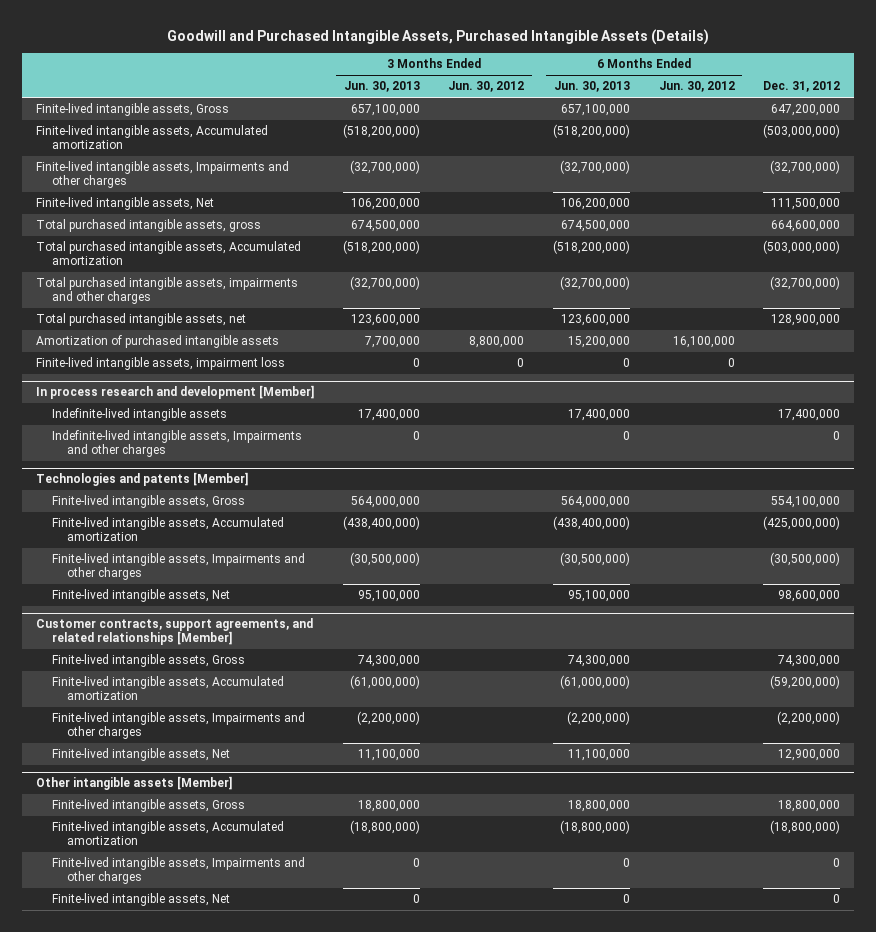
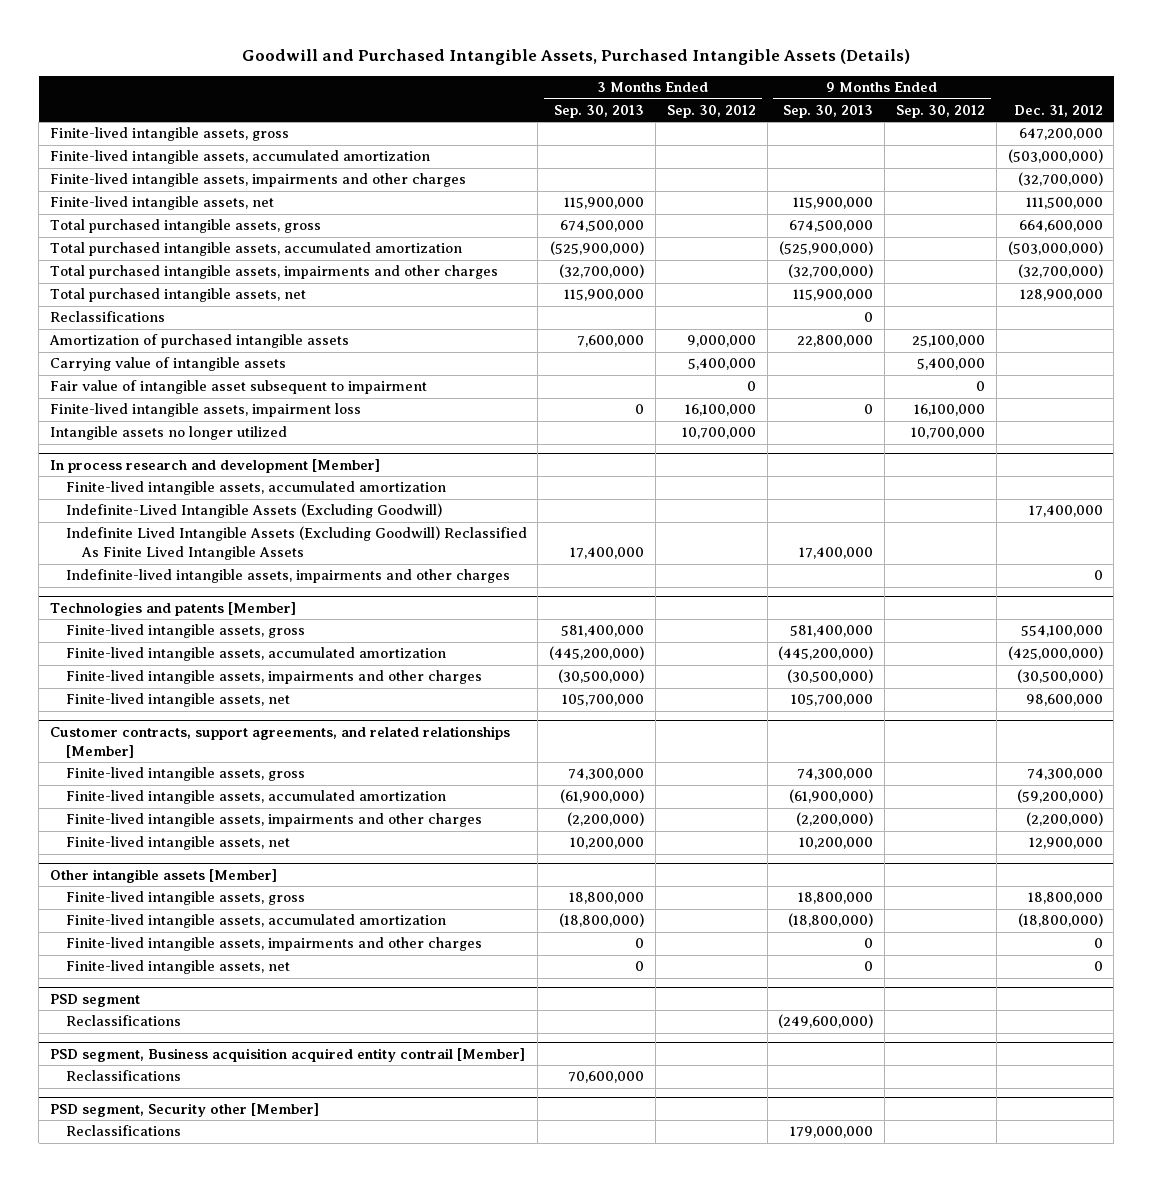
- | 3 Months Ended Jun. 30, 2013 | 3 Months Ended Jun. 30, 2012 | 6 Months Ended Jun. 30, 2013 | 6 Months Ended Jun. 30, 2012 | Dec. 31, 2012
+ | 3 Months Ended Sep. 30, 2013 | 3 Months Ended Sep. 30, 2012 | 9 Months Ended Sep. 30, 2013 | 9 Months Ended Sep. 30, 2012 | Dec. 31, 2012
- Finite-lived intangible assets, Gross | 657,100,000 | | 657,100,000 | | 647,200,000
- Finite-lived intangible assets, Accumulated amortization | (518,200,000) | | (518,200,000) | | (503,000,000)
- Finite-lived intangible assets, Impairments and other charges | (32,700,000) | | (32,700,000) | | (32,700,000)
- Finite-lived intangible assets, Net | 106,200,000 | | 106,200,000 | | 111,500,000
+ Finite-lived intangible assets, gross | | | | | 647,200,000
+ Finite-lived intangible assets, accumulated amortization | | | | | (503,000,000)
+ Finite-lived intangible assets, impairments and other charges | | | | | (32,700,000)
+ Finite-lived intangible assets, net | 115,900,000 | | 115,900,000 | | 111,500,000
- Total purchased intangible assets, Accumulated amortization | (518,200,000) | | (518,200,000) | | (503,000,000)
+ Total purchased intangible assets, accumulated amortization | (525,900,000) | | (525,900,000) | | (503,000,000)
+ Reclassifications | | | 0 | |
+ Carrying value of intangible assets | | 5,400,000 | | 5,400,000 |
+ Fair value of intangible asset subsequent to impairment | | 0 | | 0 |
+ Intangible assets no longer utilized | | 10,700,000 | | 10,700,000 |
@ In process research and development [Member]
- Indefinite-lived intangible assets | 17,400,000 | | 17,400,000 | | 17,400,000
- Indefinite-lived intangible assets, Impairments and other charges | 0 | | 0 | | 0
+ Finite-lived intangible assets, accumulated amortization
+ Indefinite-Lived Intangible Assets (Excluding Goodwill) | | | | | 17,400,000
+ Indefinite Lived Intangible Assets (Excluding Goodwill) Reclassified As Finite Lived Intangible Assets | 17,400,000 | | 17,400,000 | |
+ Indefinite-lived intangible assets, impairments and other charges | | | | | 0
@ Technologies and patents [Member]
- Finite-lived intangible assets, Gross | 564,000,000 | | 564,000,000 | | 554,100,000
- Finite-lived intangible assets, Accumulated amortization | (438,400,000) | | (438,400,000) | | (425,000,000)
- Finite-lived intangible assets, Impairments and other charges | (30,500,000) | | (30,500,000) | | (30,500,000)
- Finite-lived intangible assets, Net | 95,100,000 | | 95,100,000 | | 98,600,000
+ Finite-lived intangible assets, gross | 581,400,000 | | 581,400,000 | | 554,100,000
+ Finite-lived intangible assets, accumulated amortization | (445,200,000) | | (445,200,000) | | (425,000,000)
+ Finite-lived intangible assets, impairments and other charges | (30,500,000) | | (30,500,000) | | (30,500,000)
+ Finite-lived intangible assets, net | 105,700,000 | | 105,700,000 | | 98,600,000
@ Customer contracts, support agreements, and related relationships [Member]
- Finite-lived intangible assets, Gross | 74,300,000 | | 74,300,000 | | 74,300,000
- Finite-lived intangible assets, Accumulated amortization | (61,000,000) | | (61,000,000) | | (59,200,000)
- Finite-lived intangible assets, Impairments and other charges | (2,200,000) | | (2,200,000) | | (2,200,000)
- Finite-lived intangible assets, Net | 11,100,000 | | 11,100,000 | | 12,900,000
+ Finite-lived intangible assets, gross | 74,300,000 | | 74,300,000 | | 74,300,000
+ Finite-lived intangible assets, accumulated amortization | (61,900,000) | | (61,900,000) | | (59,200,000)
+ Finite-lived intangible assets, impairments and other charges | (2,200,000) | | (2,200,000) | | (2,200,000)
+ Finite-lived intangible assets, net | 10,200,000 | | 10,200,000 | | 12,900,000
@ Other intangible assets [Member]
- Finite-lived intangible assets, Gross | 18,800,000 | | 18,800,000 | | 18,800,000
- Finite-lived intangible assets, Accumulated amortization | (18,800,000) | | (18,800,000) | | (18,800,000)
- Finite-lived intangible assets, Impairments and other charges | 0 | | 0 | | 0
- Finite-lived intangible assets, Net | 0 | | 0 | | 0
+ Finite-lived intangible assets, gross | 18,800,000 | | 18,800,000 | | 18,800,000
+ Finite-lived intangible assets, accumulated amortization | (18,800,000) | | (18,800,000) | | (18,800,000)
+ Finite-lived intangible assets, impairments and other charges | 0 | | 0 | | 0
+ Finite-lived intangible assets, net | 0 | | 0 | | 0
+ PSD segment
+ Reclassifications | | | (249,600,000) | |
+ PSD segment, Business acquisition acquired entity contrail [Member]
+ Reclassifications | 70,600,000 | | | |
+ PSD segment, Security other [Member]
+ Reclassifications | | | 179,000,000 | |

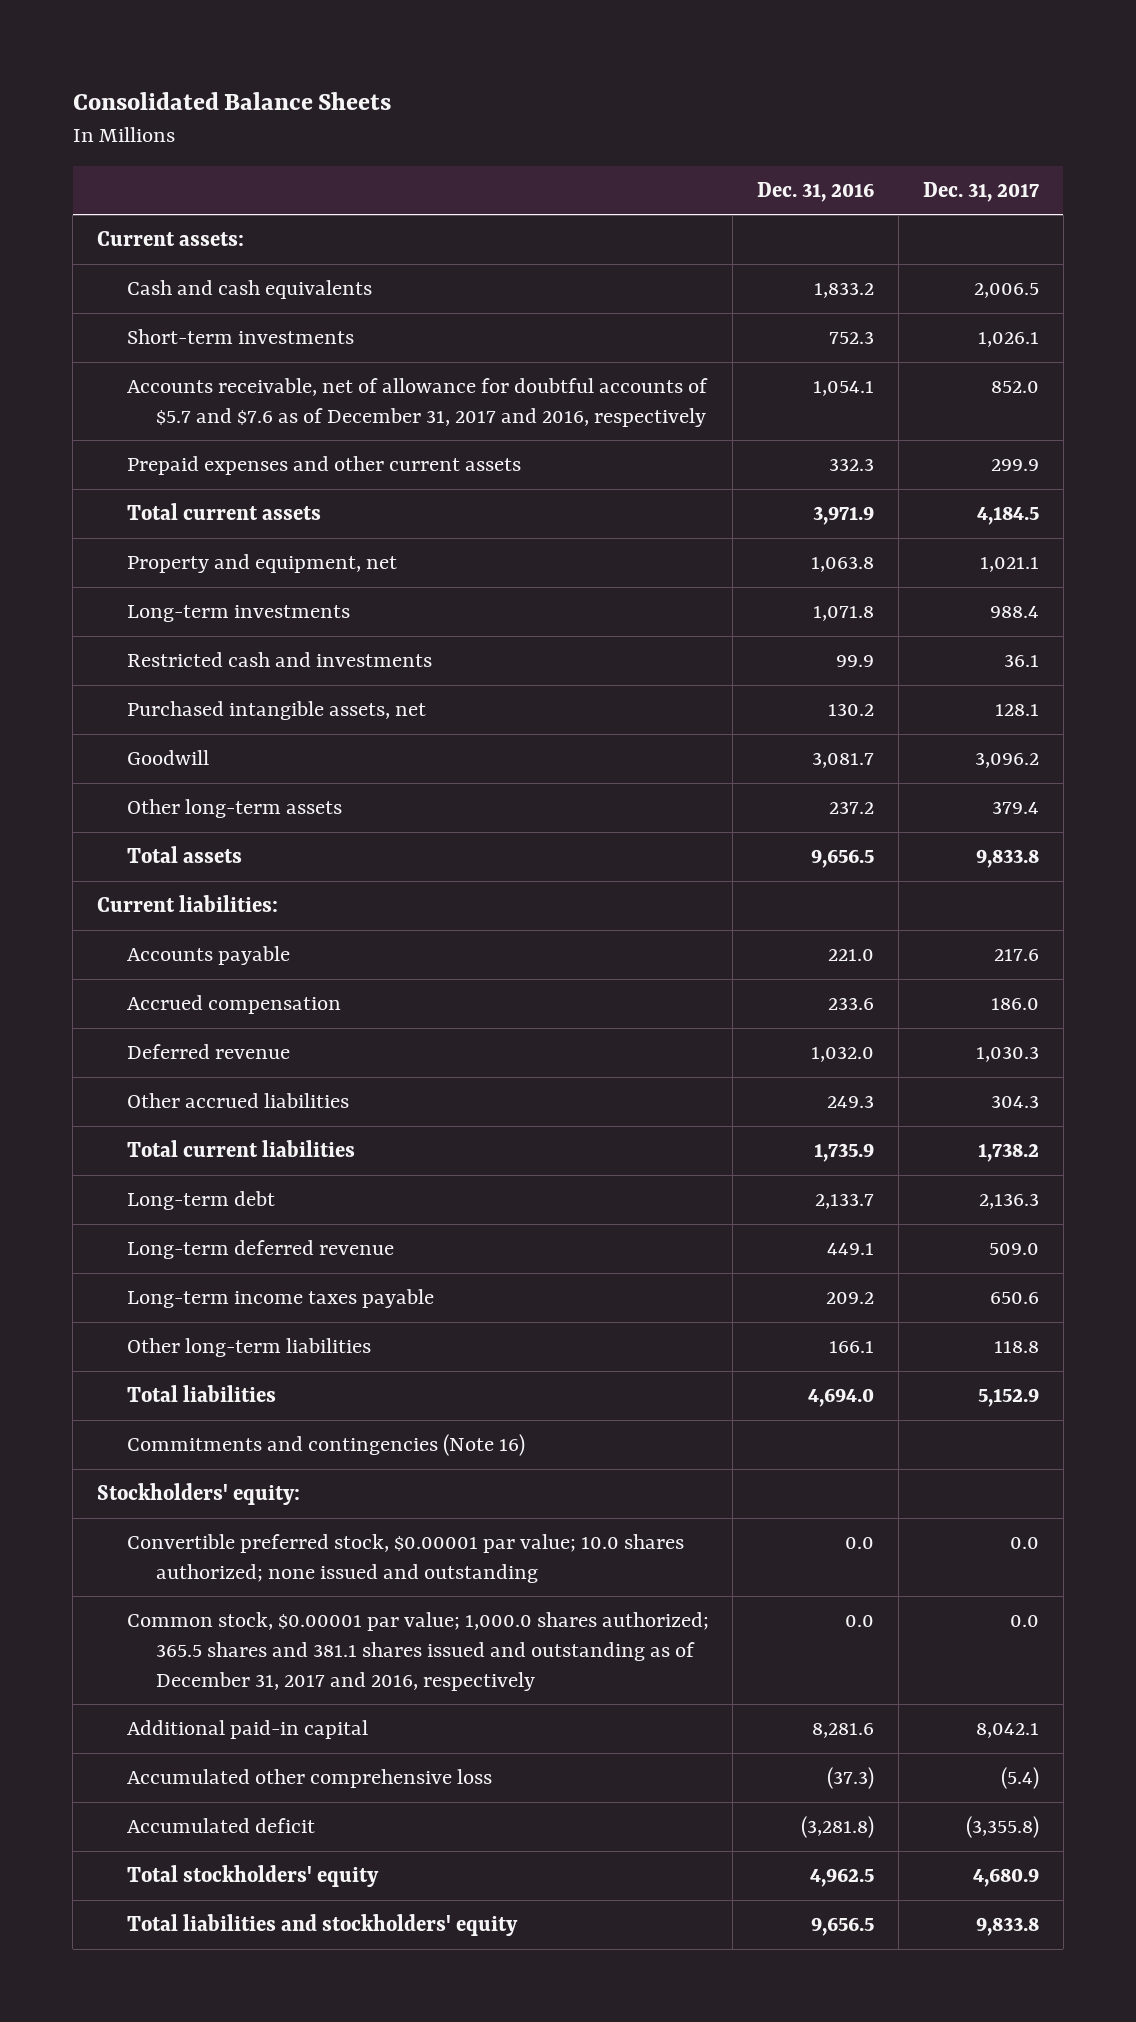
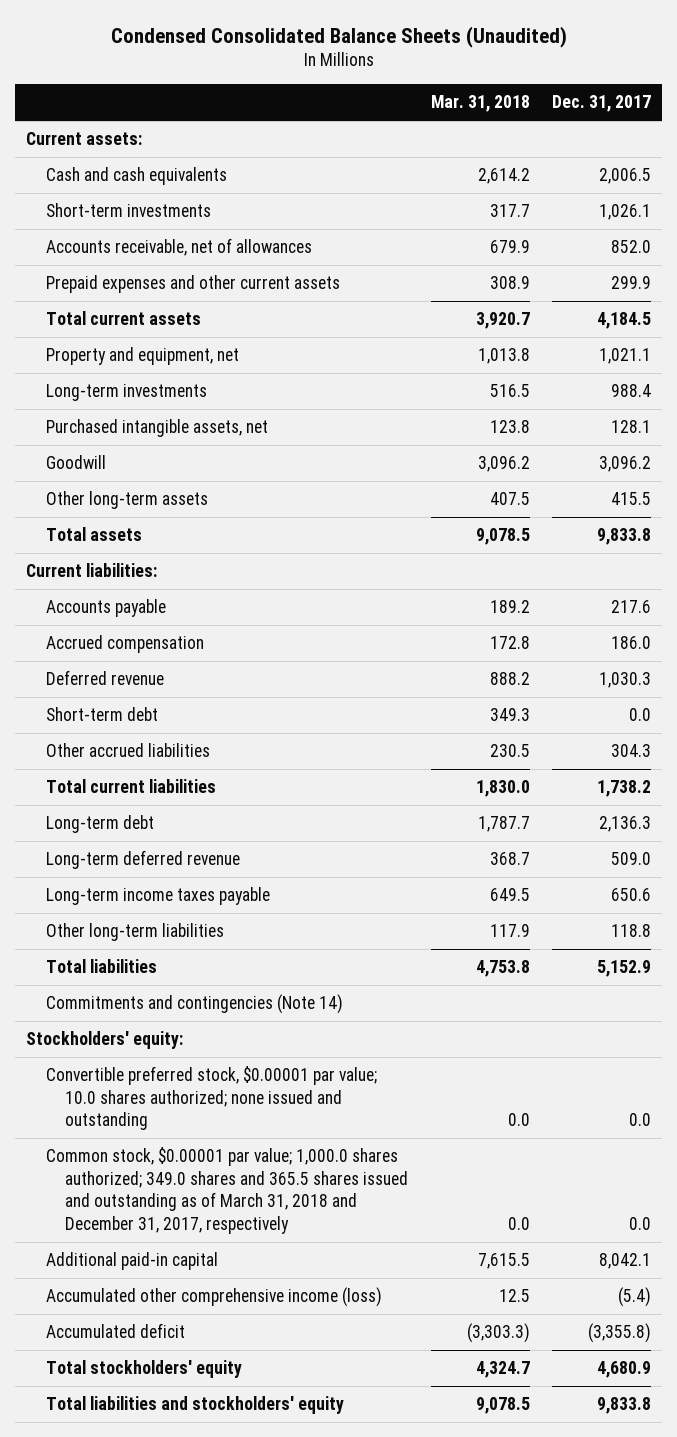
- Consolidated Balance Sheets
+ Condensed Consolidated Balance Sheets (Unaudited)
- | Dec. 31, 2016 | Dec. 31, 2017
+ | Mar. 31, 2018 | Dec. 31, 2017
- Accounts receivable, net of allowance for doubtful accounts of $5.7 and $7.6 as of December 31, 2017 and 2016, respectively | 1,054.1 | 852.0
+ Accounts receivable, net of allowances | 679.9 | 852.0
- Restricted cash and investments | 99.9 | 36.1
- Other long-term assets | 237.2 | 379.4
+ Other long-term assets | 407.5 | 415.5
+ Short-term debt | 349.3 | 0.0
- Commitments and contingencies (Note 16)
+ Commitments and contingencies (Note 14)
- Common stock, $0.00001 par value; 1,000.0 shares authorized; 365.5 shares and 381.1 shares issued and outstanding as of December 31, 2017 and 2016, respectively | 0.0 | 0.0
+ Common stock, $0.00001 par value; 1,000.0 shares authorized; 349.0 shares and 365.5 shares issued and outstanding as of March 31, 2018 and December 31, 2017, respectively | 0.0 | 0.0
- Accumulated other comprehensive loss | (37.3) | (5.4)
+ Accumulated other comprehensive income (loss) | 12.5 | (5.4)

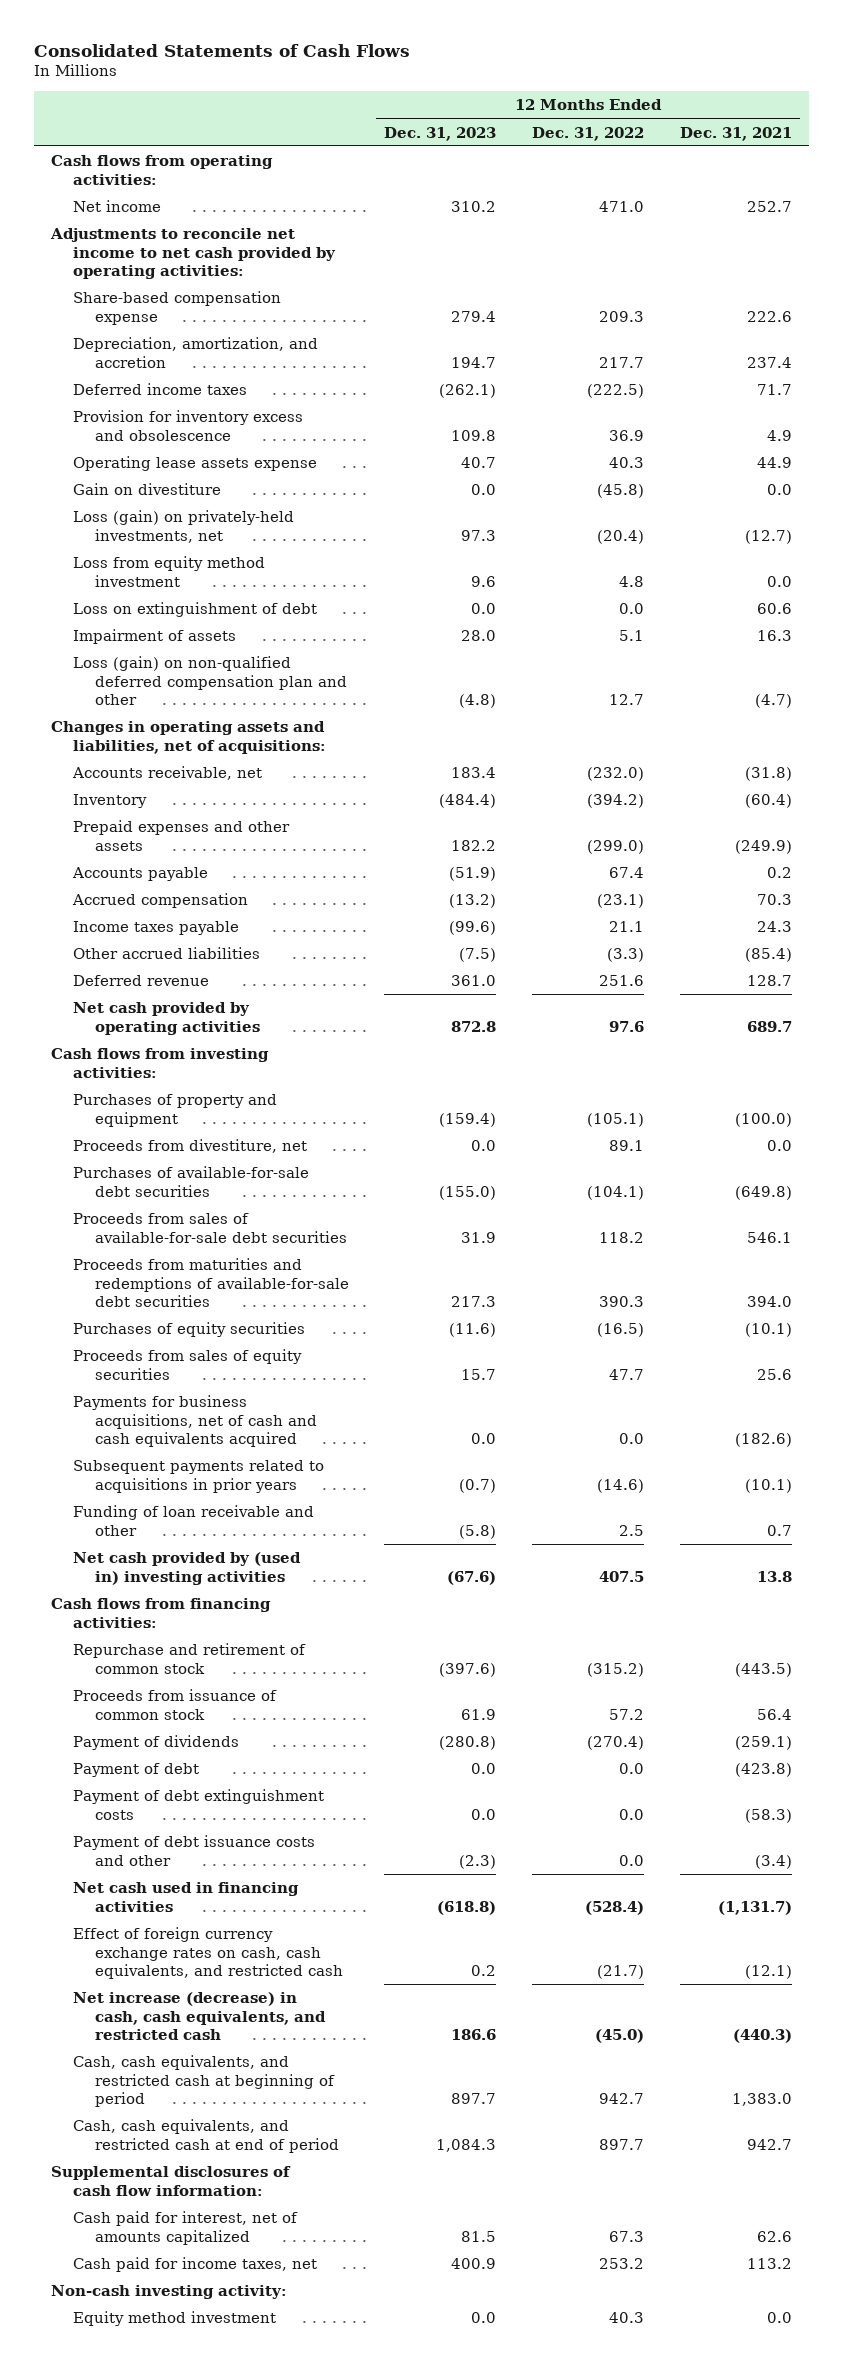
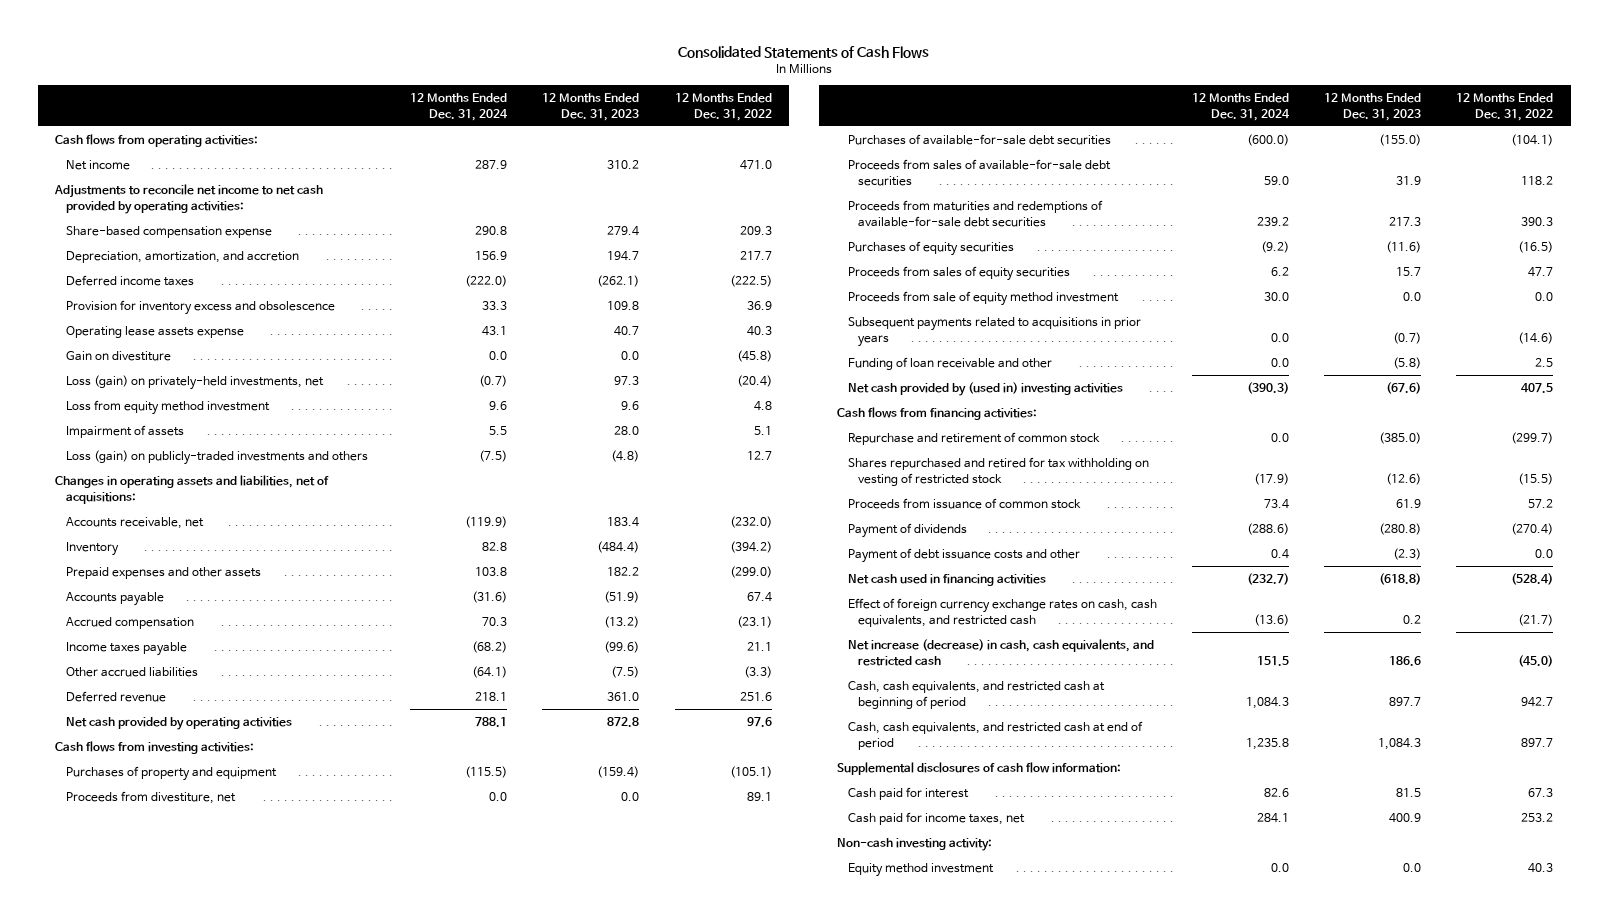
- | 12 Months Ended Dec. 31, 2023 | 12 Months Ended Dec. 31, 2022 | 12 Months Ended Dec. 31, 2021
+ | 12 Months Ended Dec. 31, 2024 | 12 Months Ended Dec. 31, 2023 | 12 Months Ended Dec. 31, 2022
- Loss on extinguishment of debt | 0.0 | 0.0 | 60.6
- Loss (gain) on non-qualified deferred compensation plan and other | (4.8) | 12.7 | (4.7)
+ Loss (gain) on publicly-traded investments and others | (7.5) | (4.8) | 12.7
- Payments for business acquisitions, net of cash and cash equivalents acquired | 0.0 | 0.0 | (182.6)
+ Proceeds from sale of equity method investment | 30.0 | 0.0 | 0.0
- Repurchase and retirement of common stock | (397.6) | (315.2) | (443.5)
+ Repurchase and retirement of common stock | 0.0 | (385.0) | (299.7)
+ Shares repurchased and retired for tax withholding on vesting of restricted stock | (17.9) | (12.6) | (15.5)
- Payment of debt | 0.0 | 0.0 | (423.8)
- Payment of debt extinguishment costs | 0.0 | 0.0 | (58.3)
- Cash paid for interest, net of amounts capitalized | 81.5 | 67.3 | 62.6
+ Cash paid for interest | 82.6 | 81.5 | 67.3

